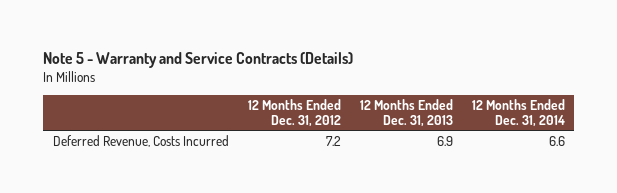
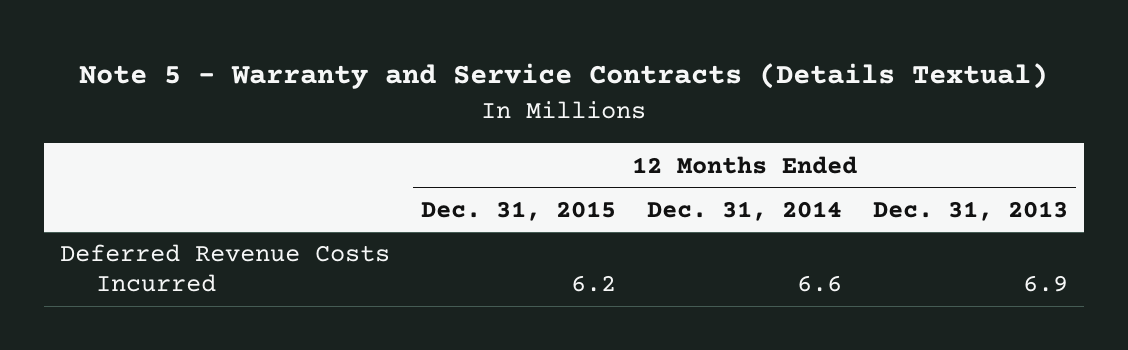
- Note 5 - Warranty and Service Contracts (Details)
+ Note 5 - Warranty and Service Contracts (Details Textual)
- | 12 Months Ended Dec. 31, 2012 | 12 Months Ended Dec. 31, 2013 | 12 Months Ended Dec. 31, 2014
+ | 12 Months Ended Dec. 31, 2015 | 12 Months Ended Dec. 31, 2014 | 12 Months Ended Dec. 31, 2013
- Deferred Revenue, Costs Incurred | 7.2 | 6.9 | 6.6
+ Deferred Revenue Costs Incurred | 6.2 | 6.6 | 6.9

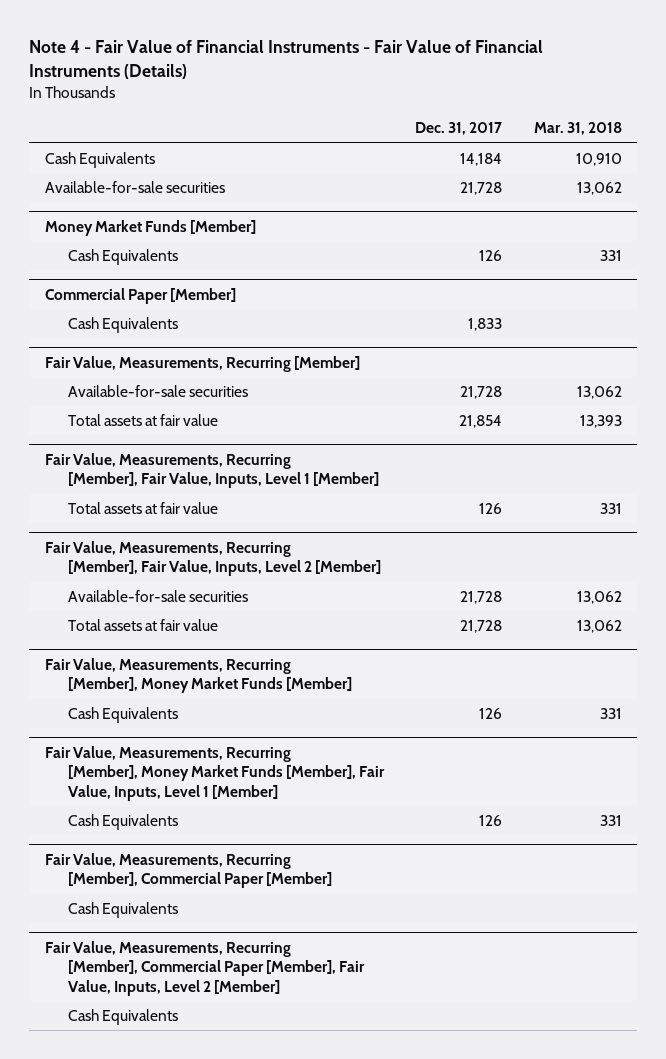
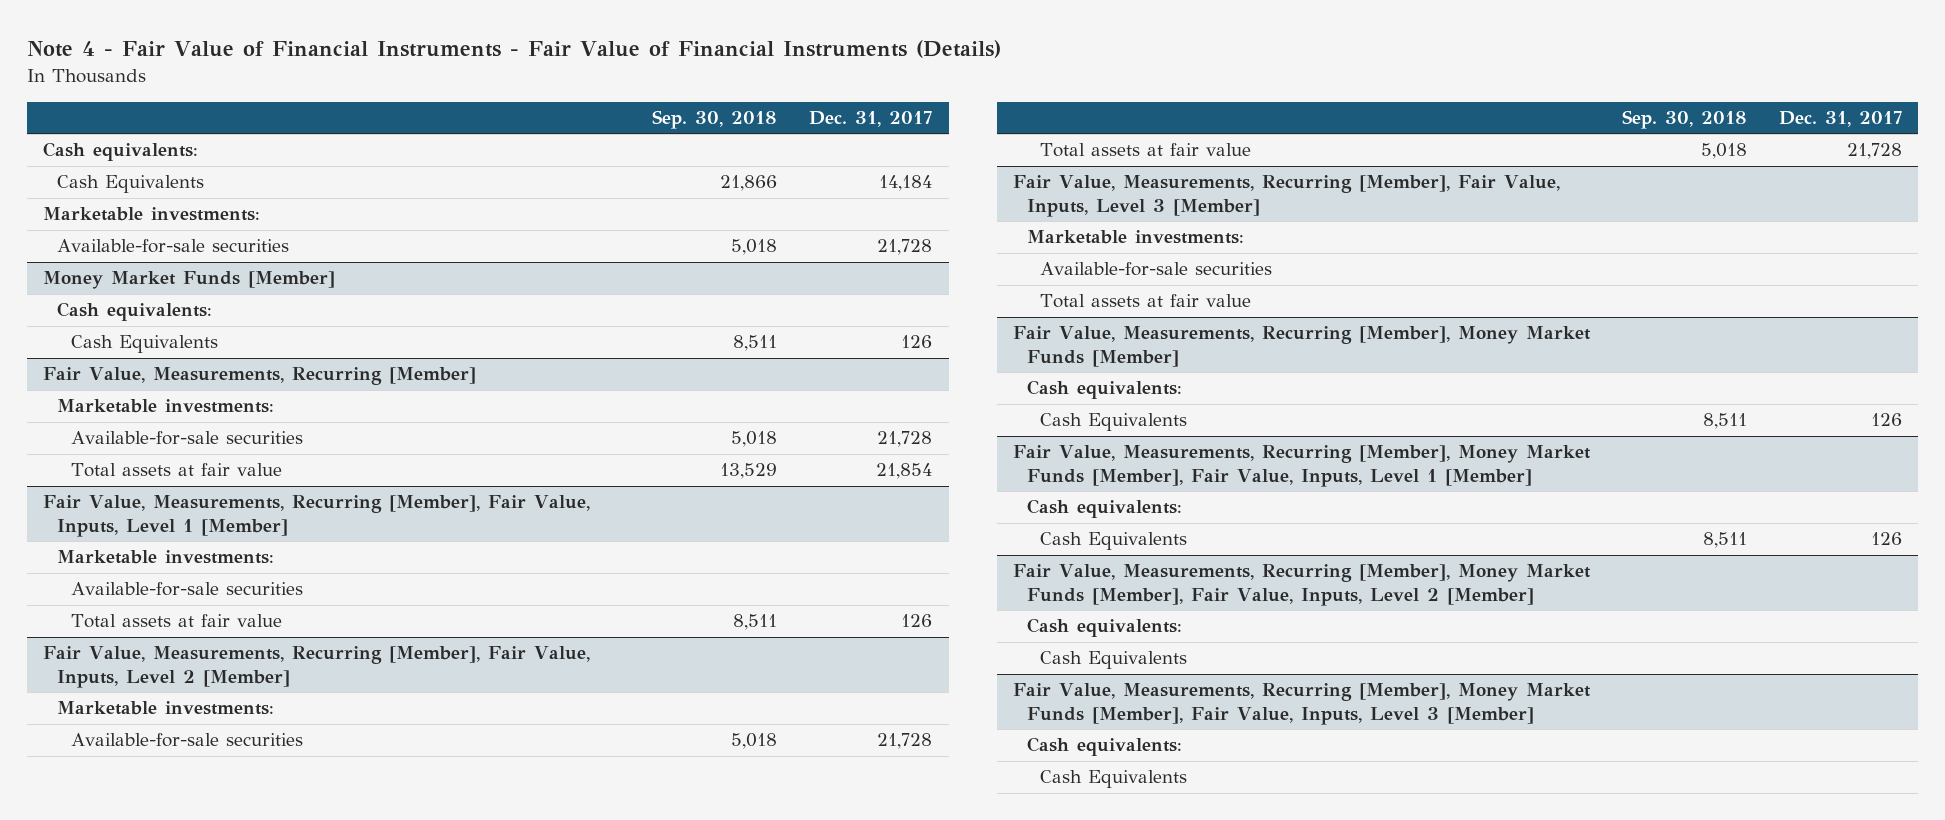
- | Dec. 31, 2017 | Mar. 31, 2018
+ | Sep. 30, 2018 | Dec. 31, 2017
+ Cash equivalents:
+ Marketable investments:
@ Money Market Funds [Member]
+ Cash equivalents:
- Commercial Paper [Member]
- Cash Equivalents | 1,833 |
@ Fair Value, Measurements, Recurring [Member]
+ Marketable investments:
@ Fair Value, Measurements, Recurring [Member], Fair Value, Inputs, Level 1 [Member]
+ Marketable investments:
+ Available-for-sale securities
@ Fair Value, Measurements, Recurring [Member], Fair Value, Inputs, Level 2 [Member]
+ Marketable investments:
+ Fair Value, Measurements, Recurring [Member], Fair Value, Inputs, Level 3 [Member]
+ Marketable investments:
+ Available-for-sale securities
+ Total assets at fair value
@ Fair Value, Measurements, Recurring [Member], Money Market Funds [Member]
+ Cash equivalents:
@ Fair Value, Measurements, Recurring [Member], Money Market Funds [Member], Fair Value, Inputs, Level 1 [Member]
+ Cash equivalents:
- Fair Value, Measurements, Recurring [Member], Commercial Paper [Member]
+ Fair Value, Measurements, Recurring [Member], Money Market Funds [Member], Fair Value, Inputs, Level 2 [Member]
+ Cash equivalents:
- Fair Value, Measurements, Recurring [Member], Commercial Paper [Member], Fair Value, Inputs, Level 2 [Member]
+ Fair Value, Measurements, Recurring [Member], Money Market Funds [Member], Fair Value, Inputs, Level 3 [Member]
+ Cash equivalents:

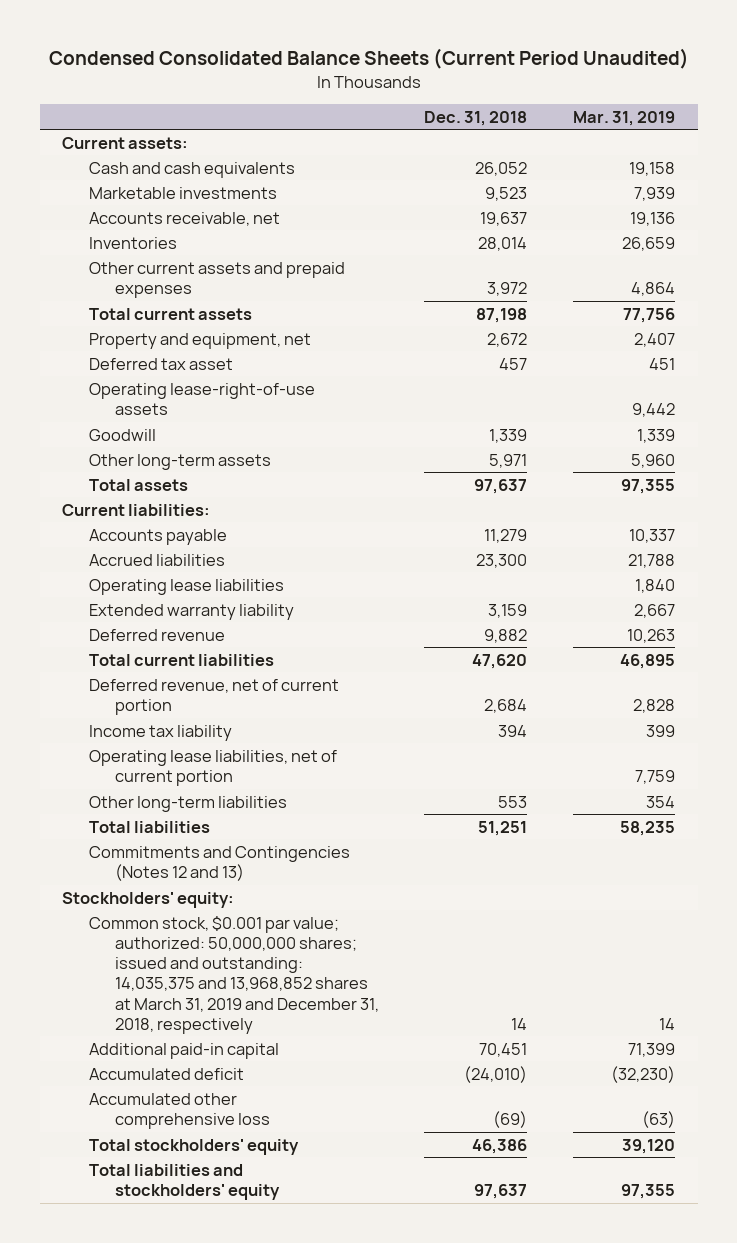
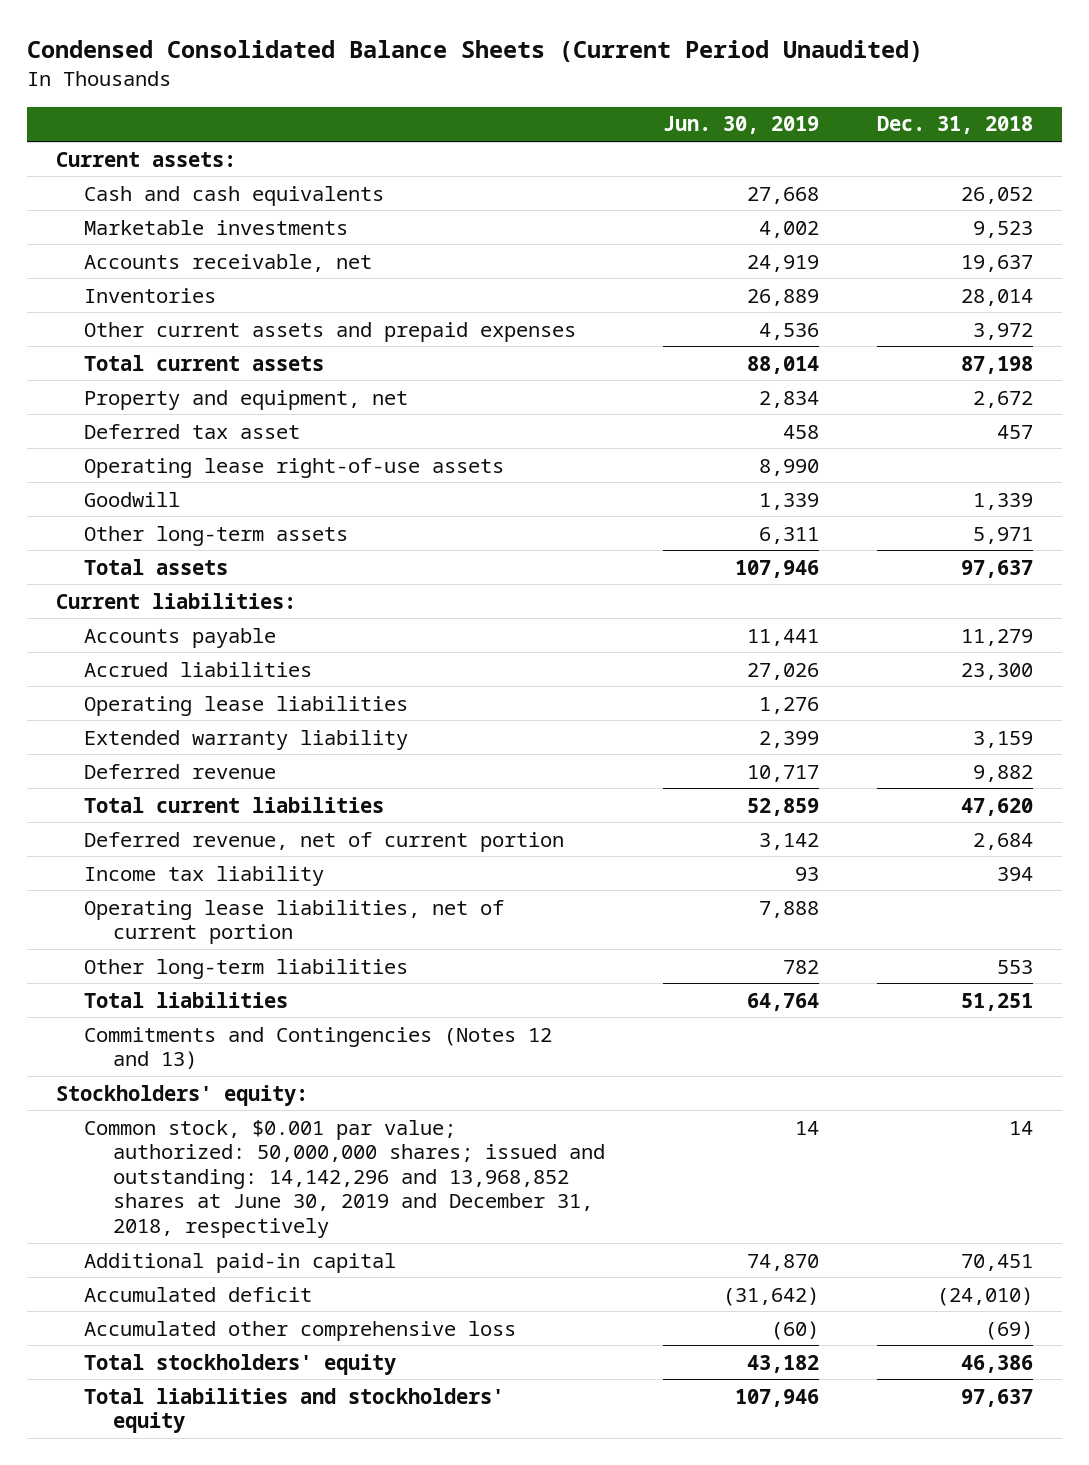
- | Dec. 31, 2018 | Mar. 31, 2019
+ | Jun. 30, 2019 | Dec. 31, 2018
- Operating lease-right-of-use assets | | 9,442
+ Operating lease right-of-use assets | 8,990 |
- Common stock, $0.001 par value; authorized: 50,000,000 shares; issued and outstanding: 14,035,375 and 13,968,852 shares at March 31, 2019 and December 31, 2018, respectively | 14 | 14
+ Common stock, $0.001 par value; authorized: 50,000,000 shares; issued and outstanding: 14,142,296 and 13,968,852 shares at June 30, 2019 and December 31, 2018, respectively | 14 | 14

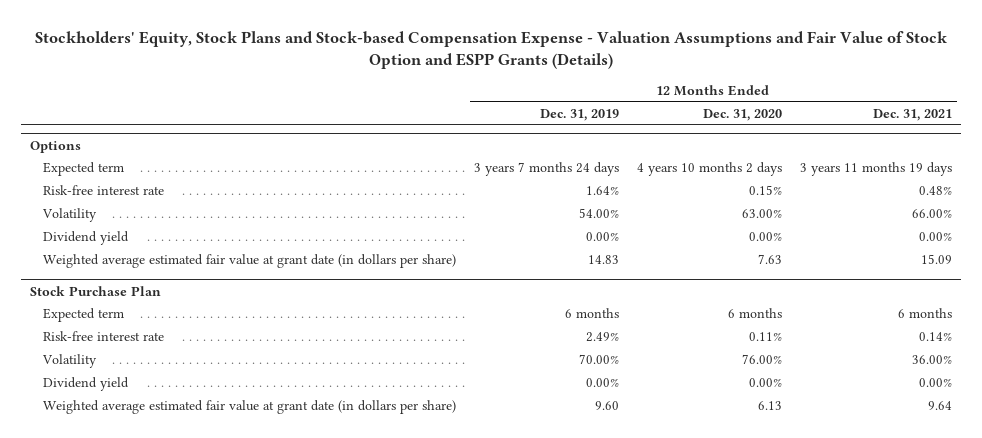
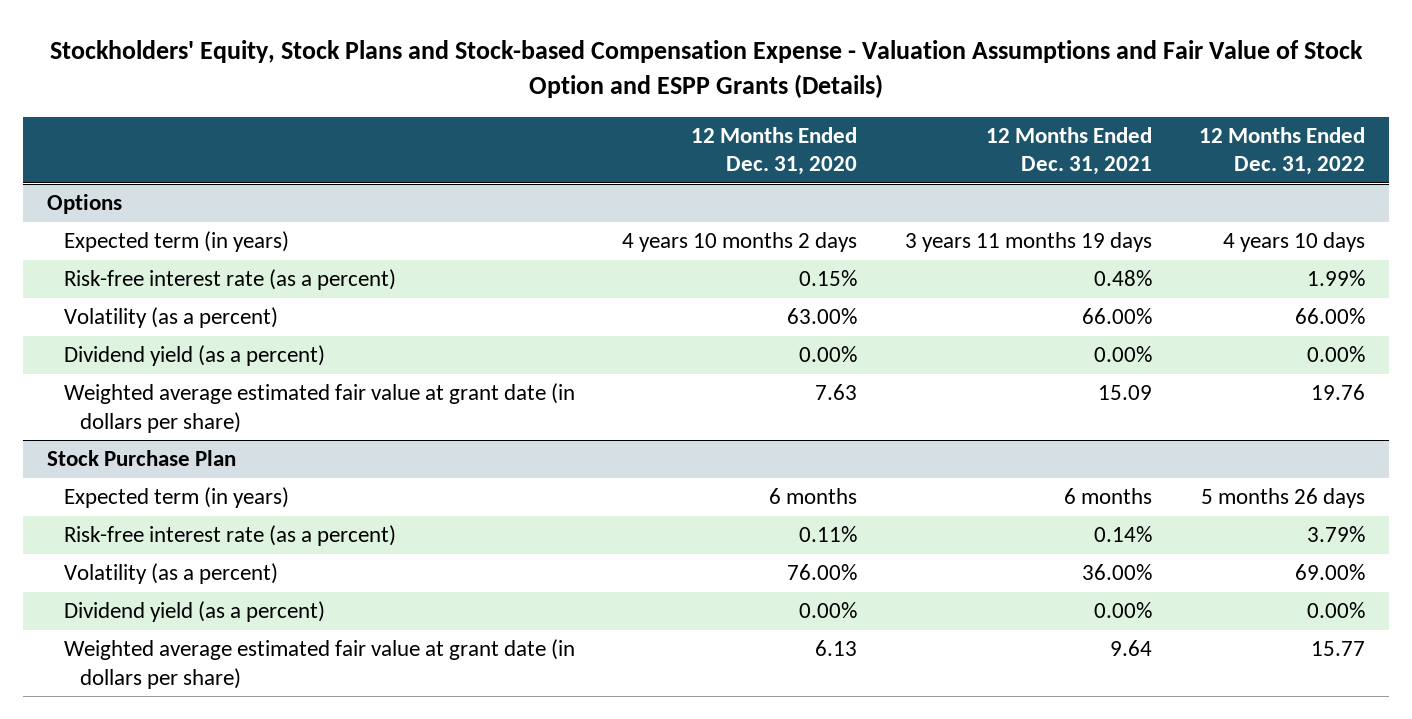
- | 12 Months Ended Dec. 31, 2019 | 12 Months Ended Dec. 31, 2020 | 12 Months Ended Dec. 31, 2021
+ | 12 Months Ended Dec. 31, 2020 | 12 Months Ended Dec. 31, 2021 | 12 Months Ended Dec. 31, 2022
@ Options
- Expected term | 3 years 7 months 24 days | 4 years 10 months 2 days | 3 years 11 months 19 days
- Risk-free interest rate | 1.64% | 0.15% | 0.48%
- Volatility | 54.00% | 63.00% | 66.00%
- Dividend yield | 0.00% | 0.00% | 0.00%
+ Expected term (in years) | 4 years 10 months 2 days | 3 years 11 months 19 days | 4 years 10 days
+ Risk-free interest rate (as a percent) | 0.15% | 0.48% | 1.99%
+ Volatility (as a percent) | 63.00% | 66.00% | 66.00%
+ Dividend yield (as a percent) | 0.00% | 0.00% | 0.00%
@ Stock Purchase Plan
- Expected term | 6 months | 6 months | 6 months
- Risk-free interest rate | 2.49% | 0.11% | 0.14%
- Volatility | 70.00% | 76.00% | 36.00%
- Dividend yield | 0.00% | 0.00% | 0.00%
+ Expected term (in years) | 6 months | 6 months | 5 months 26 days
+ Risk-free interest rate (as a percent) | 0.11% | 0.14% | 3.79%
+ Volatility (as a percent) | 76.00% | 36.00% | 69.00%
+ Dividend yield (as a percent) | 0.00% | 0.00% | 0.00%

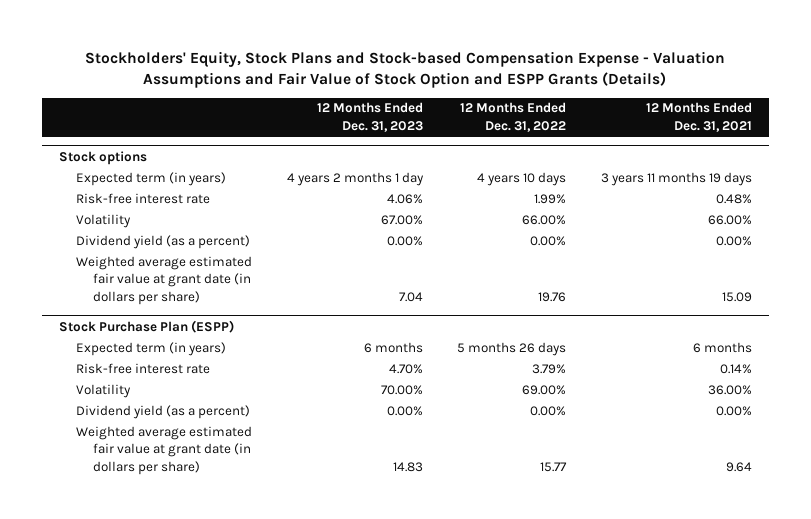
- | 12 Months Ended Dec. 31, 2020 | 12 Months Ended Dec. 31, 2021 | 12 Months Ended Dec. 31, 2022
+ | 12 Months Ended Dec. 31, 2023 | 12 Months Ended Dec. 31, 2022 | 12 Months Ended Dec. 31, 2021
- Options
+ Stock options
- Risk-free interest rate (as a percent) | 0.15% | 0.48% | 1.99%
- Volatility (as a percent) | 63.00% | 66.00% | 66.00%
+ Risk-free interest rate | 4.06% | 1.99% | 0.48%
+ Volatility | 67.00% | 66.00% | 66.00%
- Stock Purchase Plan
+ Stock Purchase Plan (ESPP)
- Risk-free interest rate (as a percent) | 0.11% | 0.14% | 3.79%
- Volatility (as a percent) | 76.00% | 36.00% | 69.00%
+ Risk-free interest rate | 4.70% | 3.79% | 0.14%
+ Volatility | 70.00% | 69.00% | 36.00%

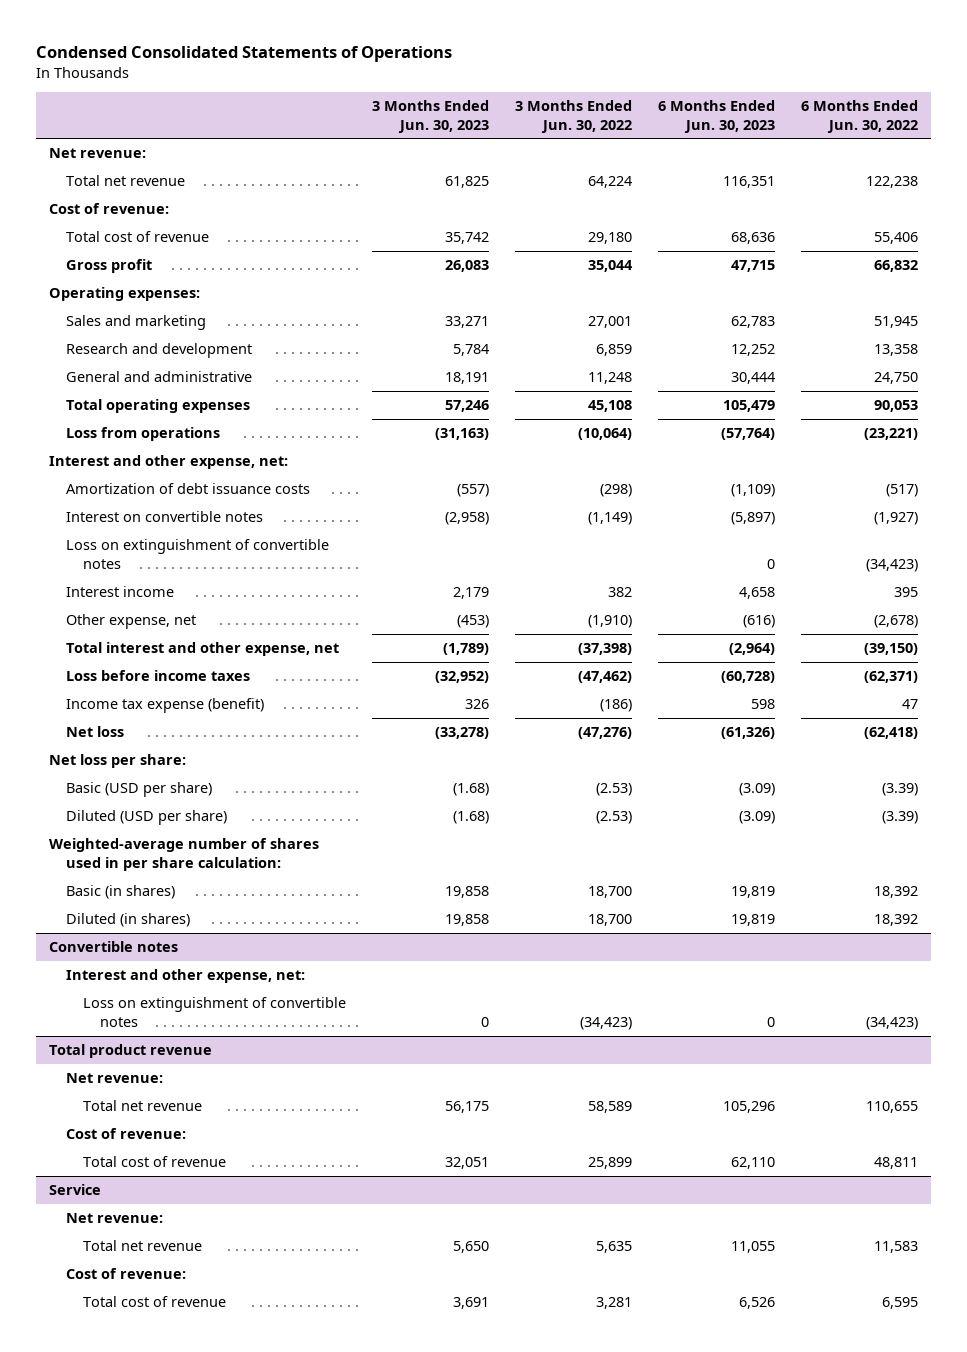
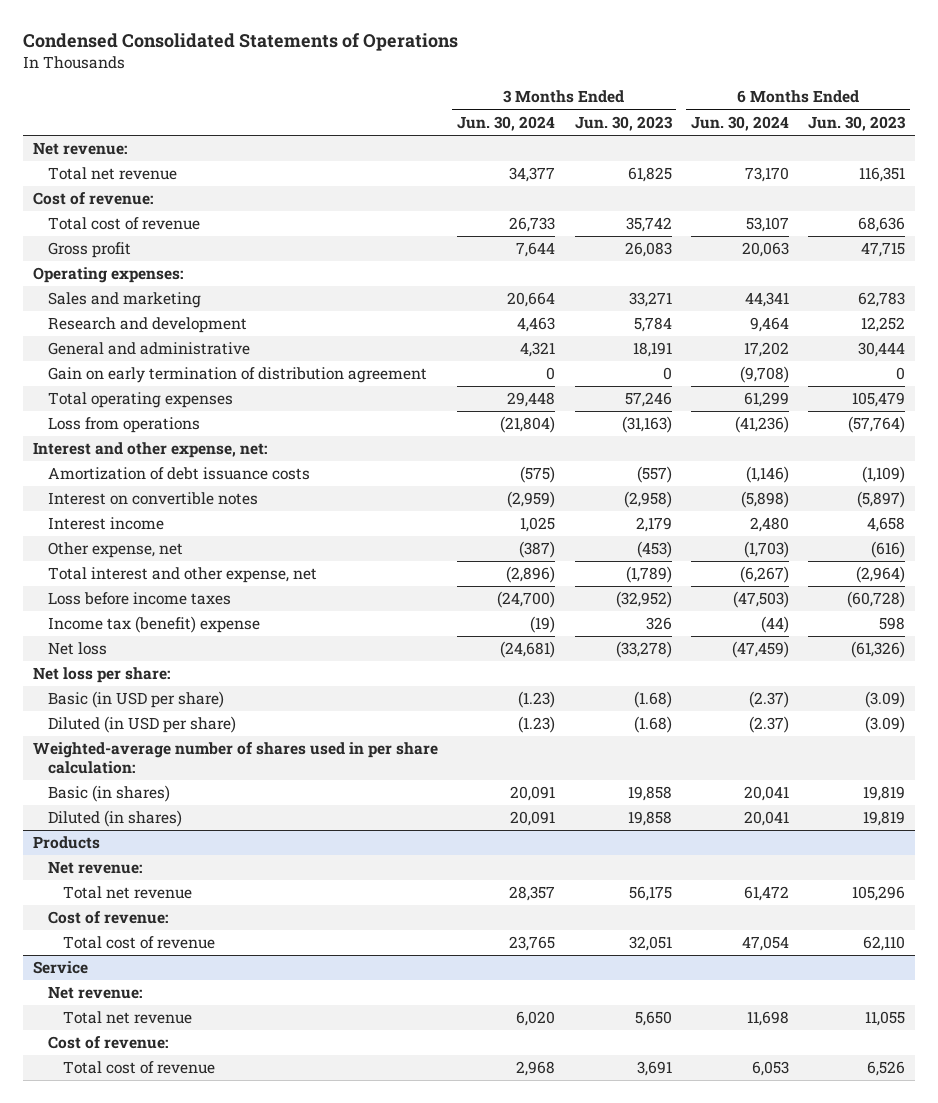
- | 3 Months Ended Jun. 30, 2023 | 3 Months Ended Jun. 30, 2022 | 6 Months Ended Jun. 30, 2023 | 6 Months Ended Jun. 30, 2022
+ | 3 Months Ended Jun. 30, 2024 | 3 Months Ended Jun. 30, 2023 | 6 Months Ended Jun. 30, 2024 | 6 Months Ended Jun. 30, 2023
+ Gain on early termination of distribution agreement | 0 | 0 | (9,708) | 0
- Loss on extinguishment of convertible notes | | | 0 | (34,423)
- Income tax expense (benefit) | 326 | (186) | 598 | 47
+ Income tax (benefit) expense | (19) | 326 | (44) | 598
- Basic (USD per share) | (1.68) | (2.53) | (3.09) | (3.39)
- Diluted (USD per share) | (1.68) | (2.53) | (3.09) | (3.39)
+ Basic (in USD per share) | (1.23) | (1.68) | (2.37) | (3.09)
+ Diluted (in USD per share) | (1.23) | (1.68) | (2.37) | (3.09)
- Convertible notes
- Interest and other expense, net:
- Loss on extinguishment of convertible notes | 0 | (34,423) | 0 | (34,423)
- Total product revenue
+ Products

